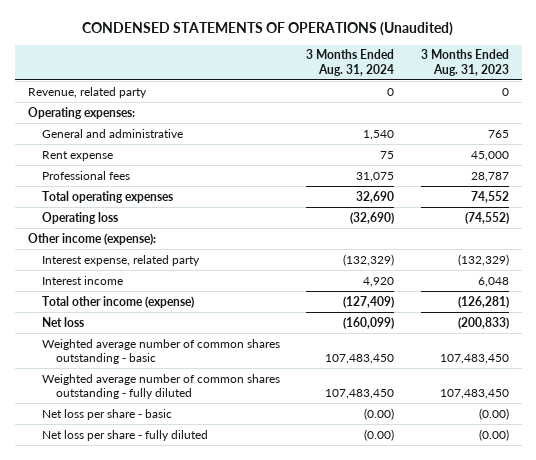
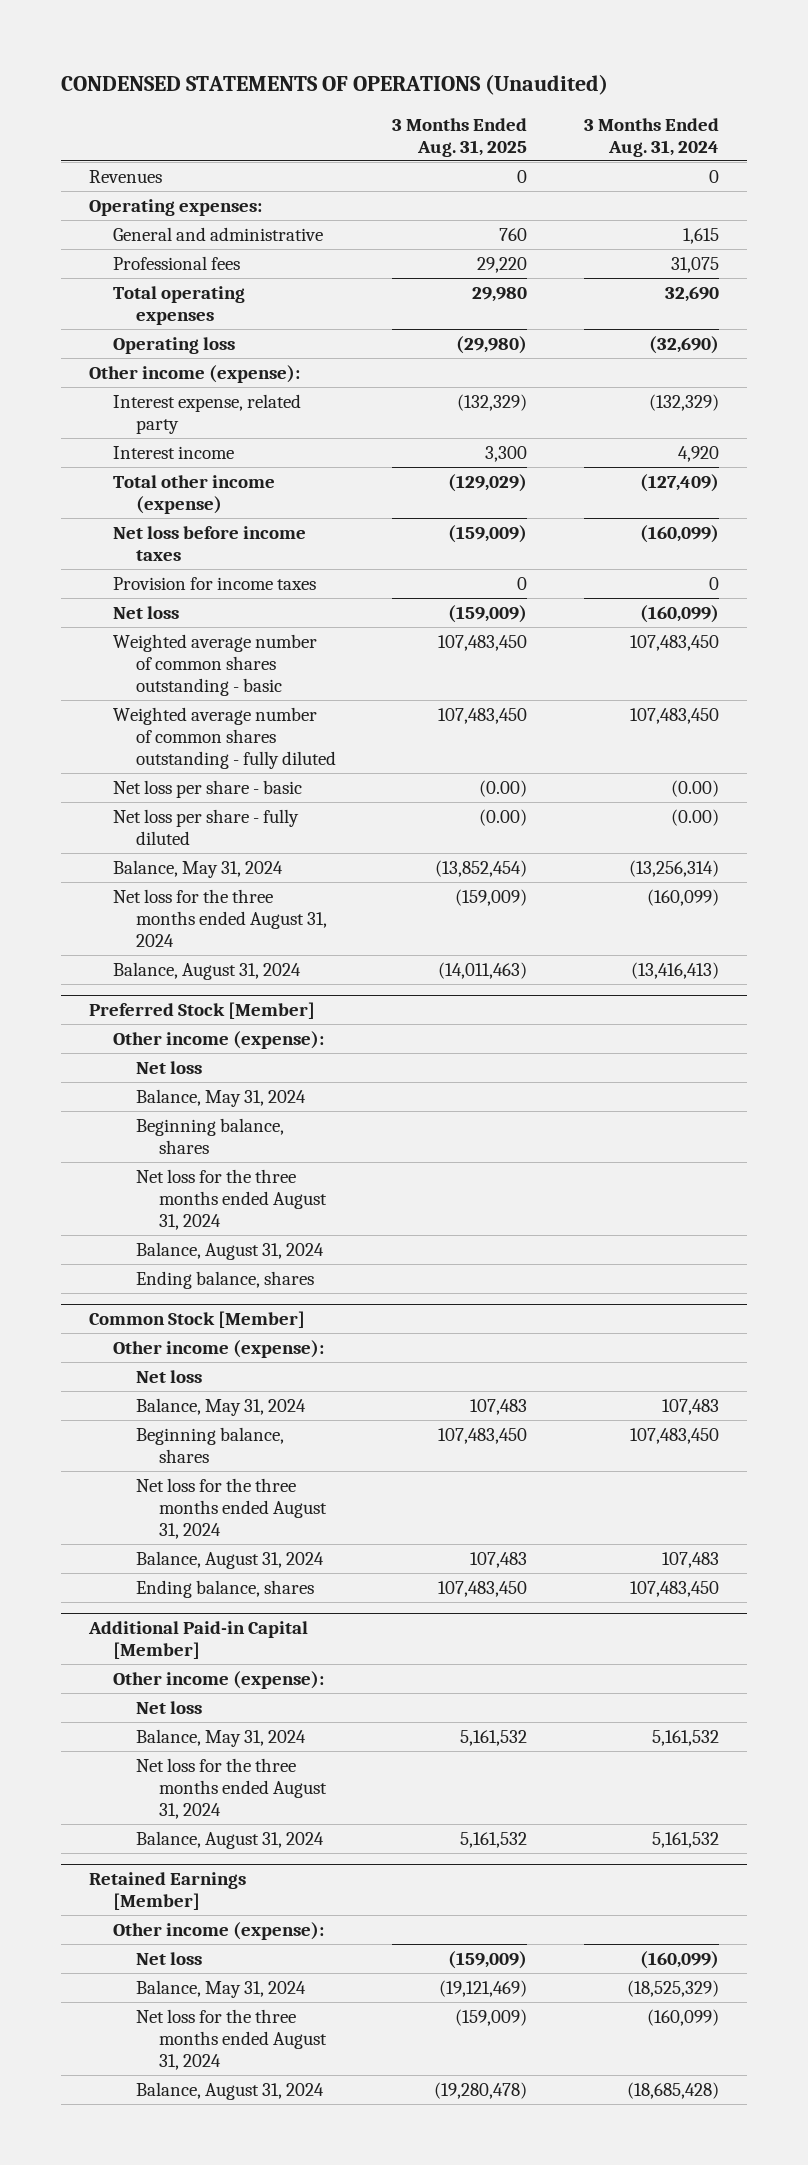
- | 3 Months Ended Aug. 31, 2024 | 3 Months Ended Aug. 31, 2023
+ | 3 Months Ended Aug. 31, 2025 | 3 Months Ended Aug. 31, 2024
- Revenue, related party | 0 | 0
+ Revenues | 0 | 0
- General and administrative | 1,540 | 765
- Rent expense | 75 | 45,000
+ General and administrative | 760 | 1,615
+ Net loss before income taxes | (159,009) | (160,099)
+ Provision for income taxes | 0 | 0
+ Balance, May 31, 2024 | (13,852,454) | (13,256,314)
+ Net loss for the three months ended August 31, 2024 | (159,009) | (160,099)
+ Balance, August 31, 2024 | (14,011,463) | (13,416,413)
+ Preferred Stock [Member]
+ Other income (expense):
+ Net loss
+ Balance, May 31, 2024
+ Beginning balance, shares
+ Net loss for the three months ended August 31, 2024
+ Balance, August 31, 2024
+ Ending balance, shares
+ Common Stock [Member]
+ Other income (expense):
+ Net loss
+ Balance, May 31, 2024 | 107,483 | 107,483
+ Beginning balance, shares | 107,483,450 | 107,483,450
+ Net loss for the three months ended August 31, 2024
+ Balance, August 31, 2024 | 107,483 | 107,483
+ Ending balance, shares | 107,483,450 | 107,483,450
+ Additional Paid-in Capital [Member]
+ Other income (expense):
+ Net loss
+ Balance, May 31, 2024 | 5,161,532 | 5,161,532
+ Net loss for the three months ended August 31, 2024
+ Balance, August 31, 2024 | 5,161,532 | 5,161,532
+ Retained Earnings [Member]
+ Other income (expense):
+ Net loss | (159,009) | (160,099)
+ Balance, May 31, 2024 | (19,121,469) | (18,525,329)
+ Net loss for the three months ended August 31, 2024 | (159,009) | (160,099)
+ Balance, August 31, 2024 | (19,280,478) | (18,685,428)

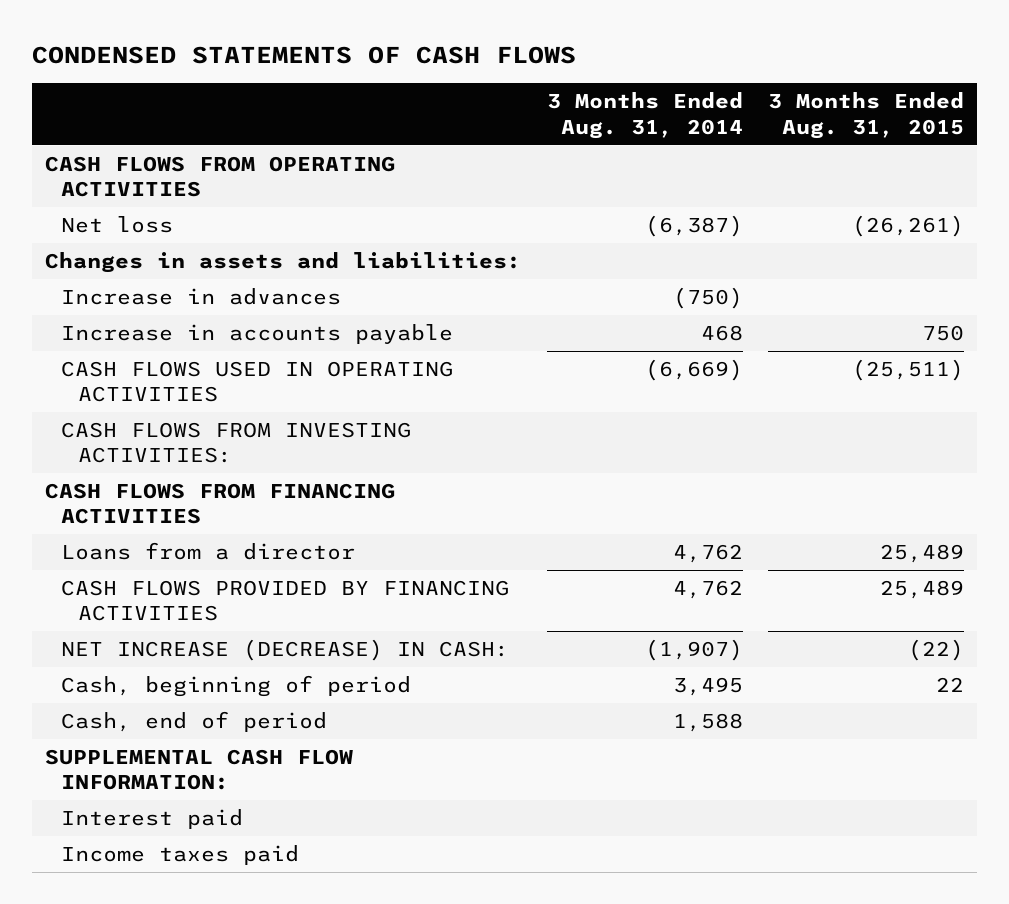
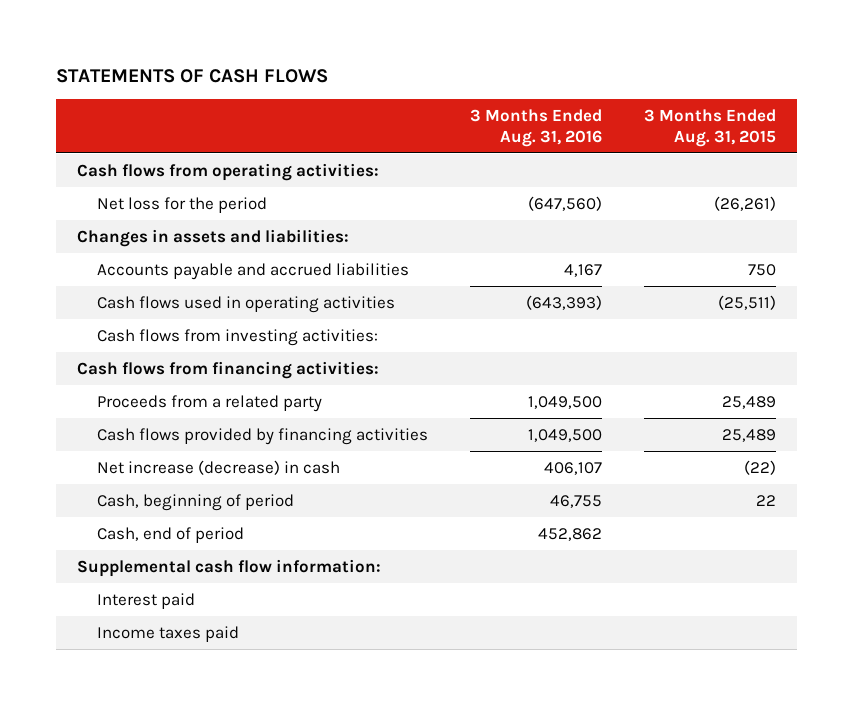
- CONDENSED STATEMENTS OF CASH FLOWS
+ STATEMENTS OF CASH FLOWS
- | 3 Months Ended Aug. 31, 2014 | 3 Months Ended Aug. 31, 2015
+ | 3 Months Ended Aug. 31, 2016 | 3 Months Ended Aug. 31, 2015
- CASH FLOWS FROM OPERATING ACTIVITIES
- Net loss | (6,387) | (26,261)
+ Cash flows from operating activities:
+ Net loss for the period | (647,560) | (26,261)
- Increase in advances | (750) |
- Increase in accounts payable | 468 | 750
- CASH FLOWS USED IN OPERATING ACTIVITIES | (6,669) | (25,511)
- CASH FLOWS FROM INVESTING ACTIVITIES:
- CASH FLOWS FROM FINANCING ACTIVITIES
- Loans from a director | 4,762 | 25,489
- CASH FLOWS PROVIDED BY FINANCING ACTIVITIES | 4,762 | 25,489
- NET INCREASE (DECREASE) IN CASH: | (1,907) | (22)
+ Accounts payable and accrued liabilities | 4,167 | 750
+ Cash flows used in operating activities | (643,393) | (25,511)
+ Cash flows from investing activities:
+ Cash flows from financing activities:
+ Proceeds from a related party | 1,049,500 | 25,489
+ Cash flows provided by financing activities | 1,049,500 | 25,489
+ Net increase (decrease) in cash | 406,107 | (22)
- SUPPLEMENTAL CASH FLOW INFORMATION:
+ Supplemental cash flow information:

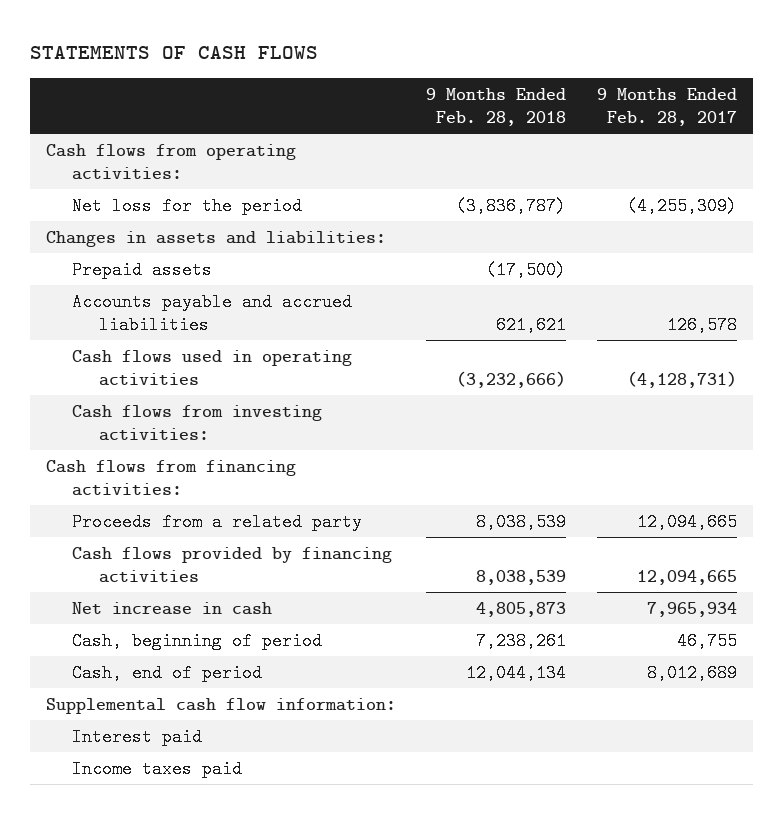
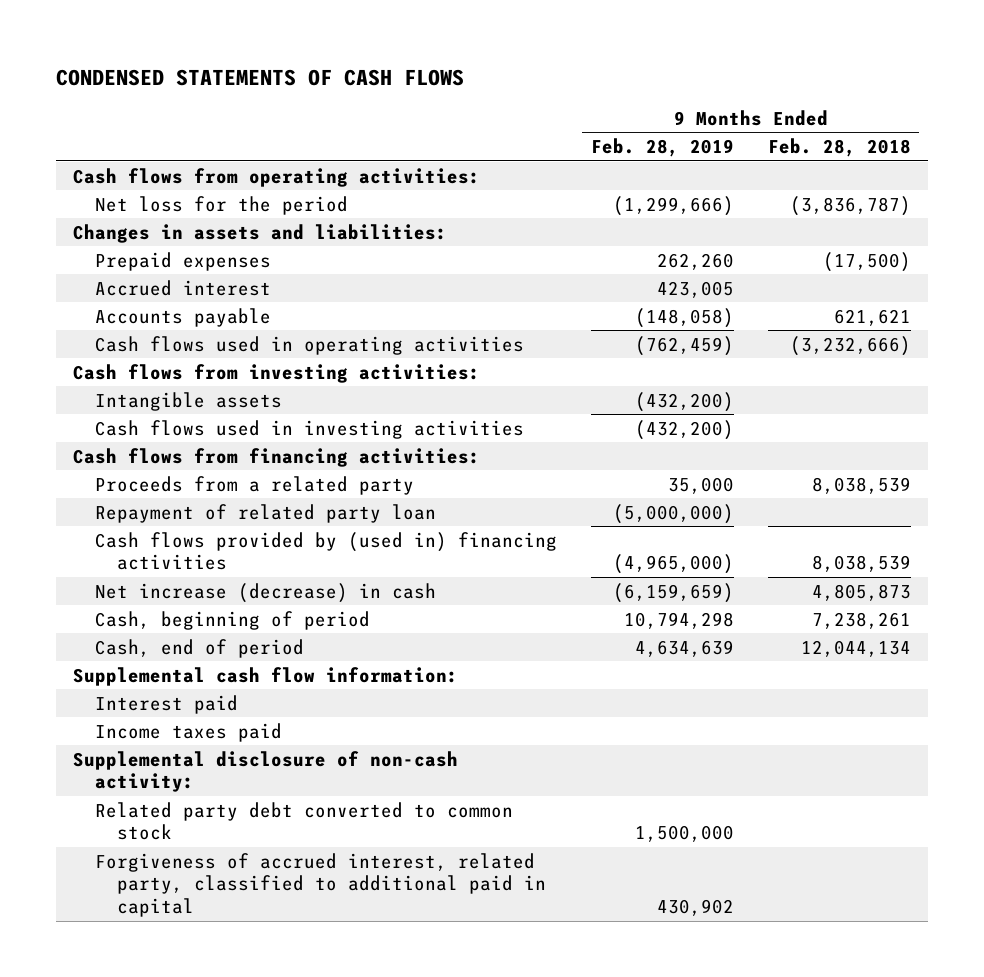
- STATEMENTS OF CASH FLOWS
+ CONDENSED STATEMENTS OF CASH FLOWS
- | 9 Months Ended Feb. 28, 2018 | 9 Months Ended Feb. 28, 2017
+ | 9 Months Ended Feb. 28, 2019 | 9 Months Ended Feb. 28, 2018
- Prepaid assets | (17,500) |
- Accounts payable and accrued liabilities | 621,621 | 126,578
+ Prepaid expenses | 262,260 | (17,500)
+ Accrued interest | 423,005 |
+ Accounts payable | (148,058) | 621,621
+ Intangible assets | (432,200) |
+ Cash flows used in investing activities | (432,200) |
- Cash flows provided by financing activities | 8,038,539 | 12,094,665
- Net increase in cash | 4,805,873 | 7,965,934
+ Repayment of related party loan | (5,000,000) |
+ Cash flows provided by (used in) financing activities | (4,965,000) | 8,038,539
+ Net increase (decrease) in cash | (6,159,659) | 4,805,873
+ Supplemental disclosure of non-cash activity:
+ Related party debt converted to common stock | 1,500,000 |
+ Forgiveness of accrued interest, related party, classified to additional paid in capital | 430,902 |

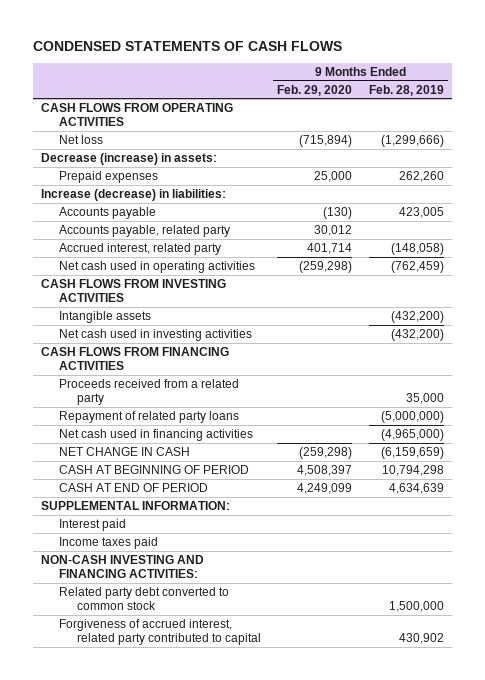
- | 9 Months Ended Feb. 28, 2019 | 9 Months Ended Feb. 28, 2018
+ | 9 Months Ended Feb. 29, 2020 | 9 Months Ended Feb. 28, 2019
- Cash flows from operating activities:
- Net loss for the period | (1,299,666) | (3,836,787)
- Changes in assets and liabilities:
+ CASH FLOWS FROM OPERATING ACTIVITIES
+ Net loss | (715,894) | (1,299,666)
+ Decrease (increase) in assets:
- Accrued interest | 423,005 |
- Accounts payable | (148,058) | 621,621
- Cash flows used in operating activities | (762,459) | (3,232,666)
- Cash flows from investing activities:
+ Increase (decrease) in liabilities:
+ Accounts payable | (130) | 423,005
+ Accounts payable, related party | 30,012 |
+ Accrued interest, related party | 401,714 | (148,058)
+ Net cash used in operating activities | (259,298) | (762,459)
+ CASH FLOWS FROM INVESTING ACTIVITIES
- Cash flows used in investing activities | (432,200) |
- Cash flows from financing activities:
- Proceeds from a related party | 35,000 | 8,038,539
- Repayment of related party loan | (5,000,000) |
- Cash flows provided by (used in) financing activities | (4,965,000) | 8,038,539
- Net increase (decrease) in cash | (6,159,659) | 4,805,873
- Cash, beginning of period | 10,794,298 | 7,238,261
- Cash, end of period | 4,634,639 | 12,044,134
- Supplemental cash flow information:
+ Net cash used in investing activities | | (432,200)
+ CASH FLOWS FROM FINANCING ACTIVITIES
+ Proceeds received from a related party | | 35,000
+ Repayment of related party loans | | (5,000,000)
+ Net cash used in financing activities | | (4,965,000)
+ NET CHANGE IN CASH | (259,298) | (6,159,659)
+ CASH AT BEGINNING OF PERIOD | 4,508,397 | 10,794,298
+ CASH AT END OF PERIOD | 4,249,099 | 4,634,639
+ SUPPLEMENTAL INFORMATION:
- Supplemental disclosure of non-cash activity:
+ NON-CASH INVESTING AND FINANCING ACTIVITIES:
- Forgiveness of accrued interest, related party, classified to additional paid in capital | 430,902 |
+ Forgiveness of accrued interest, related party contributed to capital | | 430,902

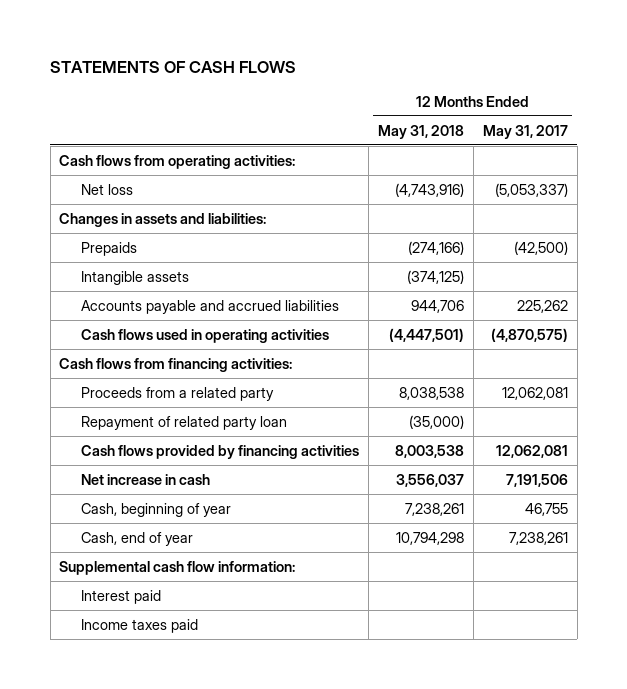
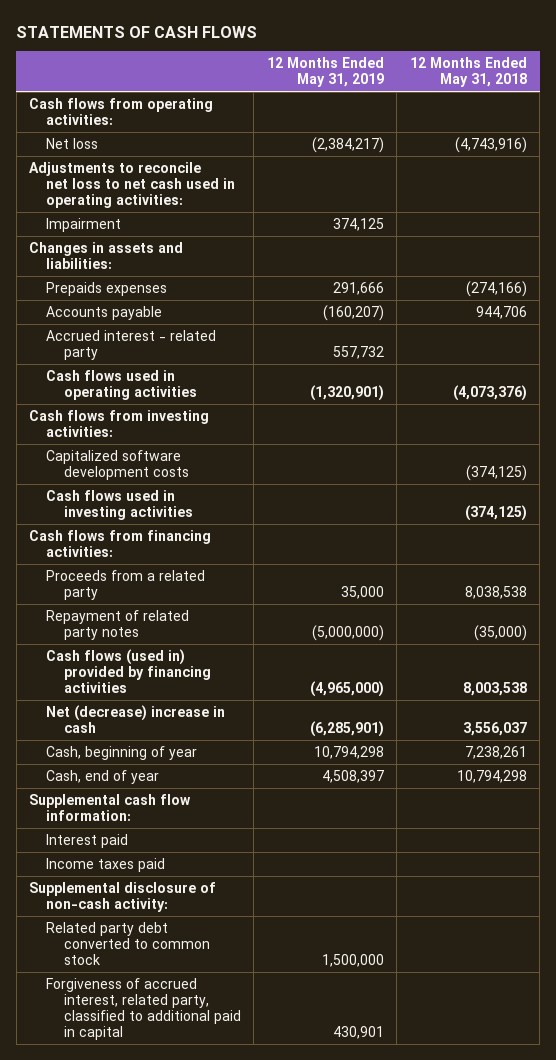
- | 12 Months Ended May 31, 2018 | 12 Months Ended May 31, 2017
+ | 12 Months Ended May 31, 2019 | 12 Months Ended May 31, 2018
+ Adjustments to reconcile net loss to net cash used in operating activities:
+ Impairment | 374,125 |
- Prepaids | (274,166) | (42,500)
- Intangible assets | (374,125) |
- Accounts payable and accrued liabilities | 944,706 | 225,262
- Cash flows used in operating activities | (4,447,501) | (4,870,575)
+ Prepaids expenses | 291,666 | (274,166)
+ Accounts payable | (160,207) | 944,706
+ Accrued interest - related party | 557,732 |
+ Cash flows used in operating activities | (1,320,901) | (4,073,376)
+ Cash flows from investing activities:
+ Capitalized software development costs | | (374,125)
+ Cash flows used in investing activities | | (374,125)
- Repayment of related party loan | (35,000) |
- Cash flows provided by financing activities | 8,003,538 | 12,062,081
- Net increase in cash | 3,556,037 | 7,191,506
+ Repayment of related party notes | (5,000,000) | (35,000)
+ Cash flows (used in) provided by financing activities | (4,965,000) | 8,003,538
+ Net (decrease) increase in cash | (6,285,901) | 3,556,037
+ Supplemental disclosure of non-cash activity:
+ Related party debt converted to common stock | 1,500,000 |
+ Forgiveness of accrued interest, related party, classified to additional paid in capital | 430,901 |

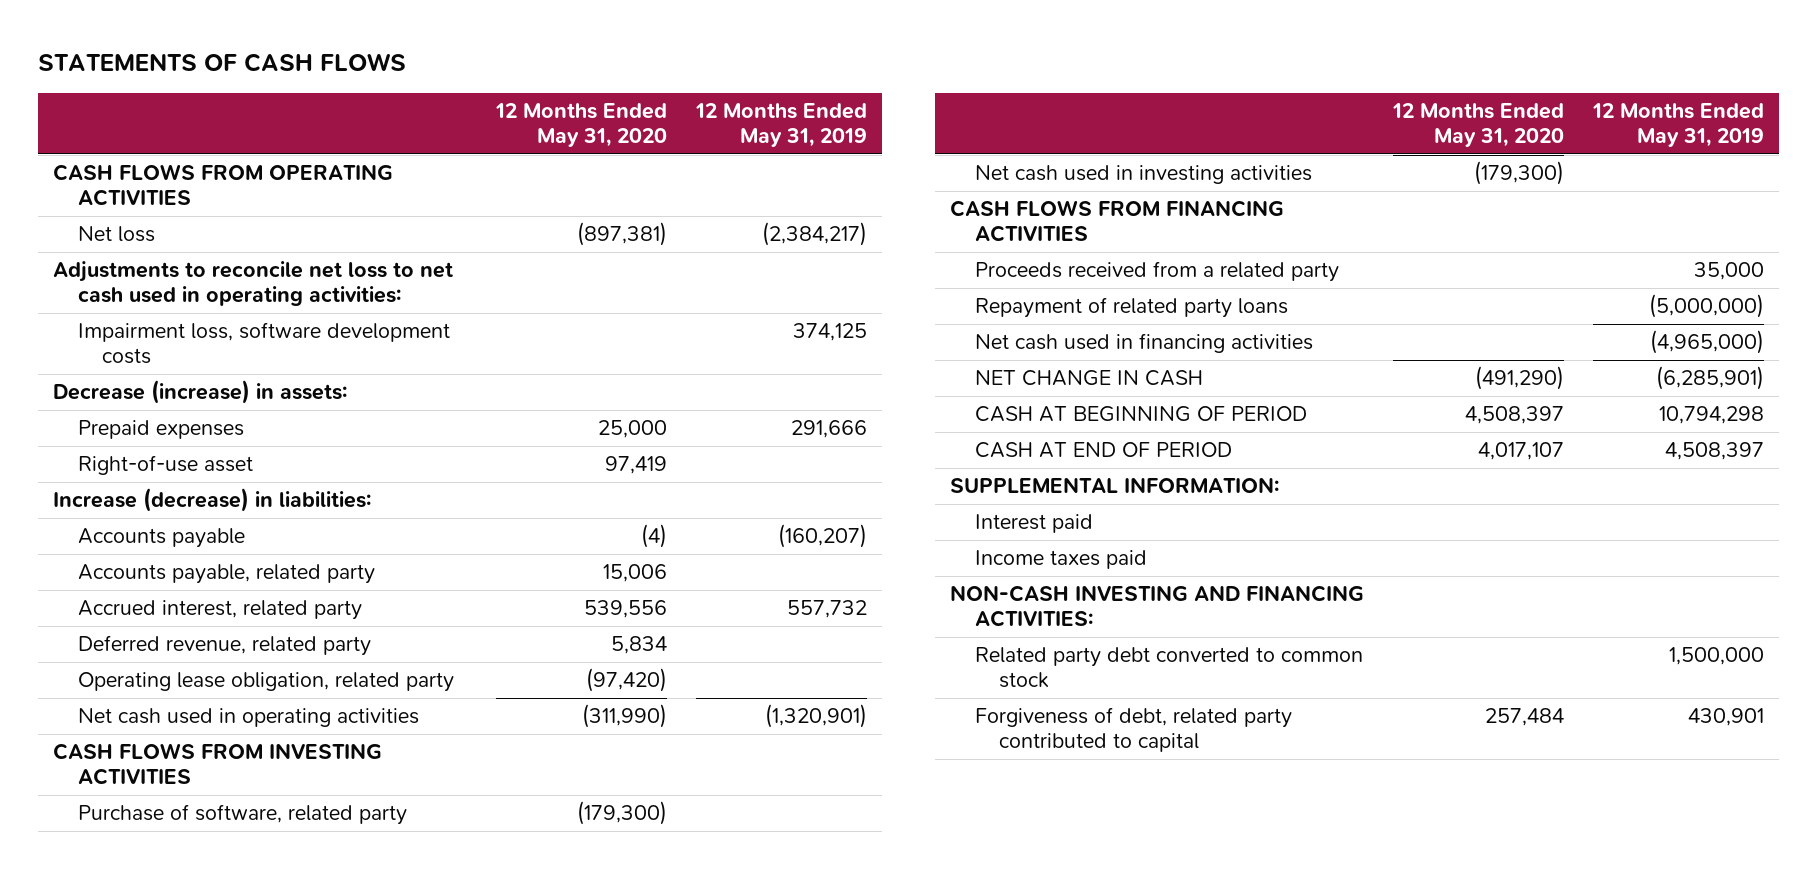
- | 12 Months Ended May 31, 2019 | 12 Months Ended May 31, 2018
+ | 12 Months Ended May 31, 2020 | 12 Months Ended May 31, 2019
- Cash flows from operating activities:
+ CASH FLOWS FROM OPERATING ACTIVITIES
- Impairment | 374,125 |
- Changes in assets and liabilities:
- Prepaids expenses | 291,666 | (274,166)
+ Impairment loss, software development costs | | 374,125
+ Decrease (increase) in assets:
+ Prepaid expenses | 25,000 | 291,666
+ Right-of-use asset | 97,419 |
+ Increase (decrease) in liabilities:
- Accrued interest - related party | 557,732 |
- Cash flows used in operating activities | (1,320,901) | (4,073,376)
- Cash flows from investing activities:
- Capitalized software development costs | | (374,125)
- Cash flows used in investing activities | | (374,125)
- Cash flows from financing activities:
- Proceeds from a related party | 35,000 | 8,038,538
- Repayment of related party notes | (5,000,000) | (35,000)
- Cash flows (used in) provided by financing activities | (4,965,000) | 8,003,538
- Net (decrease) increase in cash | (6,285,901) | 3,556,037
- Cash, beginning of year | 10,794,298 | 7,238,261
- Cash, end of year | 4,508,397 | 10,794,298
- Supplemental cash flow information:
+ Accounts payable, related party | 15,006 |
+ Accrued interest, related party | 539,556 | 557,732
+ Deferred revenue, related party | 5,834 |
+ Operating lease obligation, related party | (97,420) |
+ Net cash used in operating activities | (311,990) | (1,320,901)
+ CASH FLOWS FROM INVESTING ACTIVITIES
+ Purchase of software, related party | (179,300) |
+ Net cash used in investing activities | (179,300) |
+ CASH FLOWS FROM FINANCING ACTIVITIES
+ Proceeds received from a related party | | 35,000
+ Repayment of related party loans | | (5,000,000)
+ Net cash used in financing activities | | (4,965,000)
+ NET CHANGE IN CASH | (491,290) | (6,285,901)
+ CASH AT BEGINNING OF PERIOD | 4,508,397 | 10,794,298
+ CASH AT END OF PERIOD | 4,017,107 | 4,508,397
+ SUPPLEMENTAL INFORMATION:
- Supplemental disclosure of non-cash activity:
+ NON-CASH INVESTING AND FINANCING ACTIVITIES:
- Forgiveness of accrued interest, related party, classified to additional paid in capital | 430,901 |
+ Forgiveness of debt, related party contributed to capital | 257,484 | 430,901

